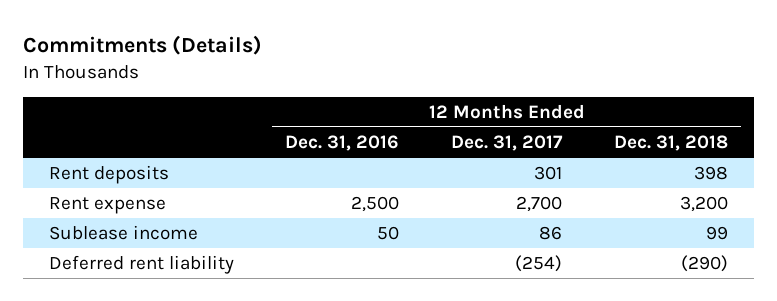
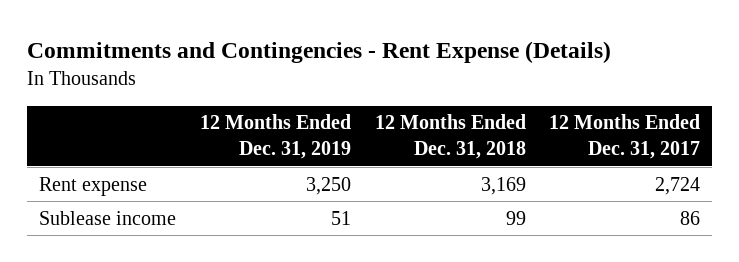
- Commitments (Details)
+ Commitments and Contingencies - Rent Expense (Details)
- | 12 Months Ended Dec. 31, 2016 | 12 Months Ended Dec. 31, 2017 | 12 Months Ended Dec. 31, 2018
+ | 12 Months Ended Dec. 31, 2019 | 12 Months Ended Dec. 31, 2018 | 12 Months Ended Dec. 31, 2017
- Rent deposits | | 301 | 398
- Rent expense | 2,500 | 2,700 | 3,200
+ Rent expense | 3,250 | 3,169 | 2,724
- Deferred rent liability | | (254) | (290)

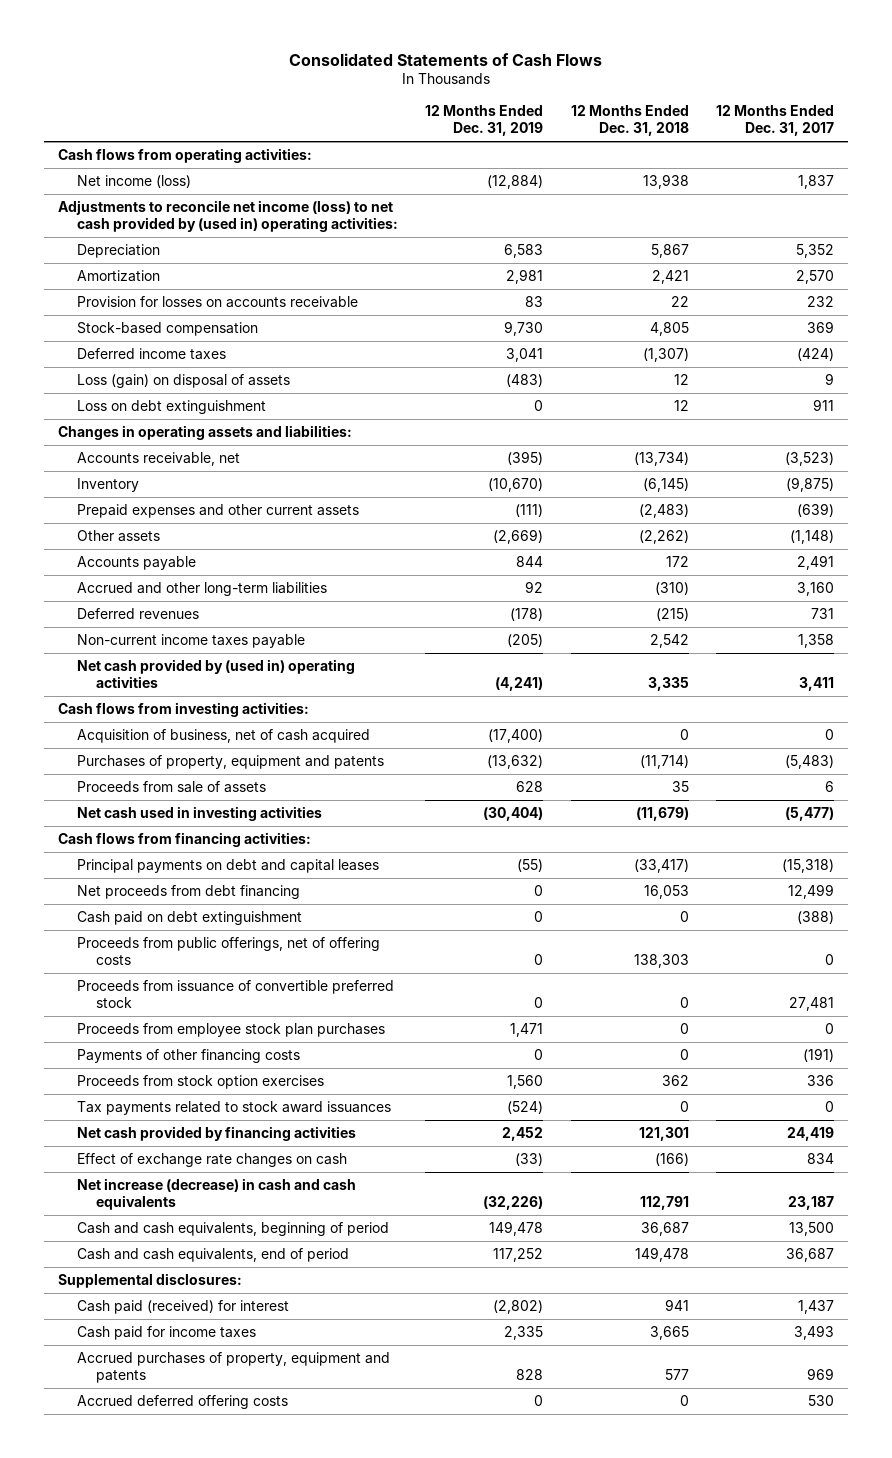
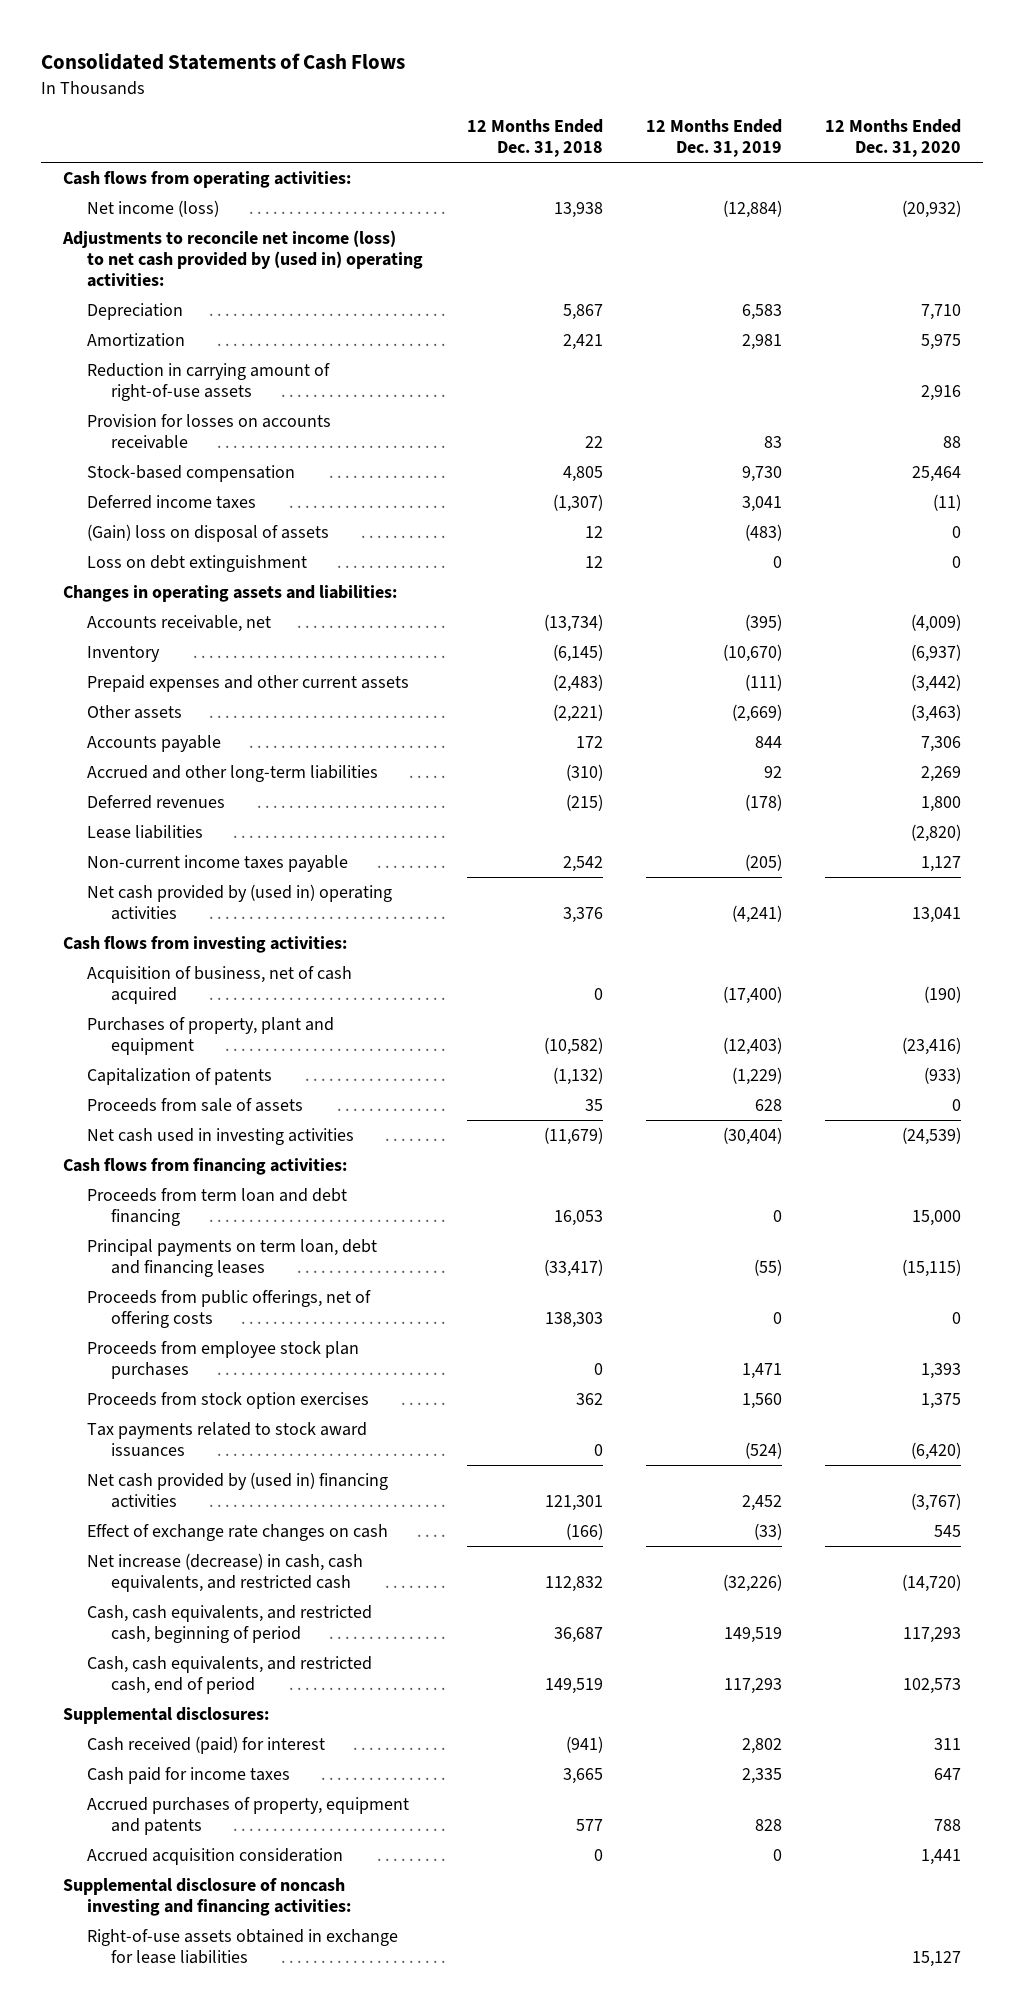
- | 12 Months Ended Dec. 31, 2019 | 12 Months Ended Dec. 31, 2018 | 12 Months Ended Dec. 31, 2017
+ | 12 Months Ended Dec. 31, 2018 | 12 Months Ended Dec. 31, 2019 | 12 Months Ended Dec. 31, 2020
+ Reduction in carrying amount of right-of-use assets | | | 2,916
- Loss (gain) on disposal of assets | (483) | 12 | 9
+ (Gain) loss on disposal of assets | 12 | (483) | 0
- Other assets | (2,669) | (2,262) | (1,148)
+ Other assets | (2,221) | (2,669) | (3,463)
+ Lease liabilities | | | (2,820)
- Net cash provided by (used in) operating activities | (4,241) | 3,335 | 3,411
+ Net cash provided by (used in) operating activities | 3,376 | (4,241) | 13,041
- Purchases of property, equipment and patents | (13,632) | (11,714) | (5,483)
+ Purchases of property, plant and equipment | (10,582) | (12,403) | (23,416)
+ Capitalization of patents | (1,132) | (1,229) | (933)
- Principal payments on debt and capital leases | (55) | (33,417) | (15,318)
- Net proceeds from debt financing | 0 | 16,053 | 12,499
- Cash paid on debt extinguishment | 0 | 0 | (388)
+ Proceeds from term loan and debt financing | 16,053 | 0 | 15,000
+ Principal payments on term loan, debt and financing leases | (33,417) | (55) | (15,115)
- Proceeds from issuance of convertible preferred stock | 0 | 0 | 27,481
- Payments of other financing costs | 0 | 0 | (191)
- Net cash provided by financing activities | 2,452 | 121,301 | 24,419
+ Net cash provided by (used in) financing activities | 121,301 | 2,452 | (3,767)
- Net increase (decrease) in cash and cash equivalents | (32,226) | 112,791 | 23,187
- Cash and cash equivalents, beginning of period | 149,478 | 36,687 | 13,500
- Cash and cash equivalents, end of period | 117,252 | 149,478 | 36,687
+ Net increase (decrease) in cash, cash equivalents, and restricted cash | 112,832 | (32,226) | (14,720)
+ Cash, cash equivalents, and restricted cash, beginning of period | 36,687 | 149,519 | 117,293
+ Cash, cash equivalents, and restricted cash, end of period | 149,519 | 117,293 | 102,573
- Cash paid (received) for interest | (2,802) | 941 | 1,437
+ Cash received (paid) for interest | (941) | 2,802 | 311
- Accrued deferred offering costs | 0 | 0 | 530
+ Accrued acquisition consideration | 0 | 0 | 1,441
+ Supplemental disclosure of noncash investing and financing activities:
+ Right-of-use assets obtained in exchange for lease liabilities | | | 15,127

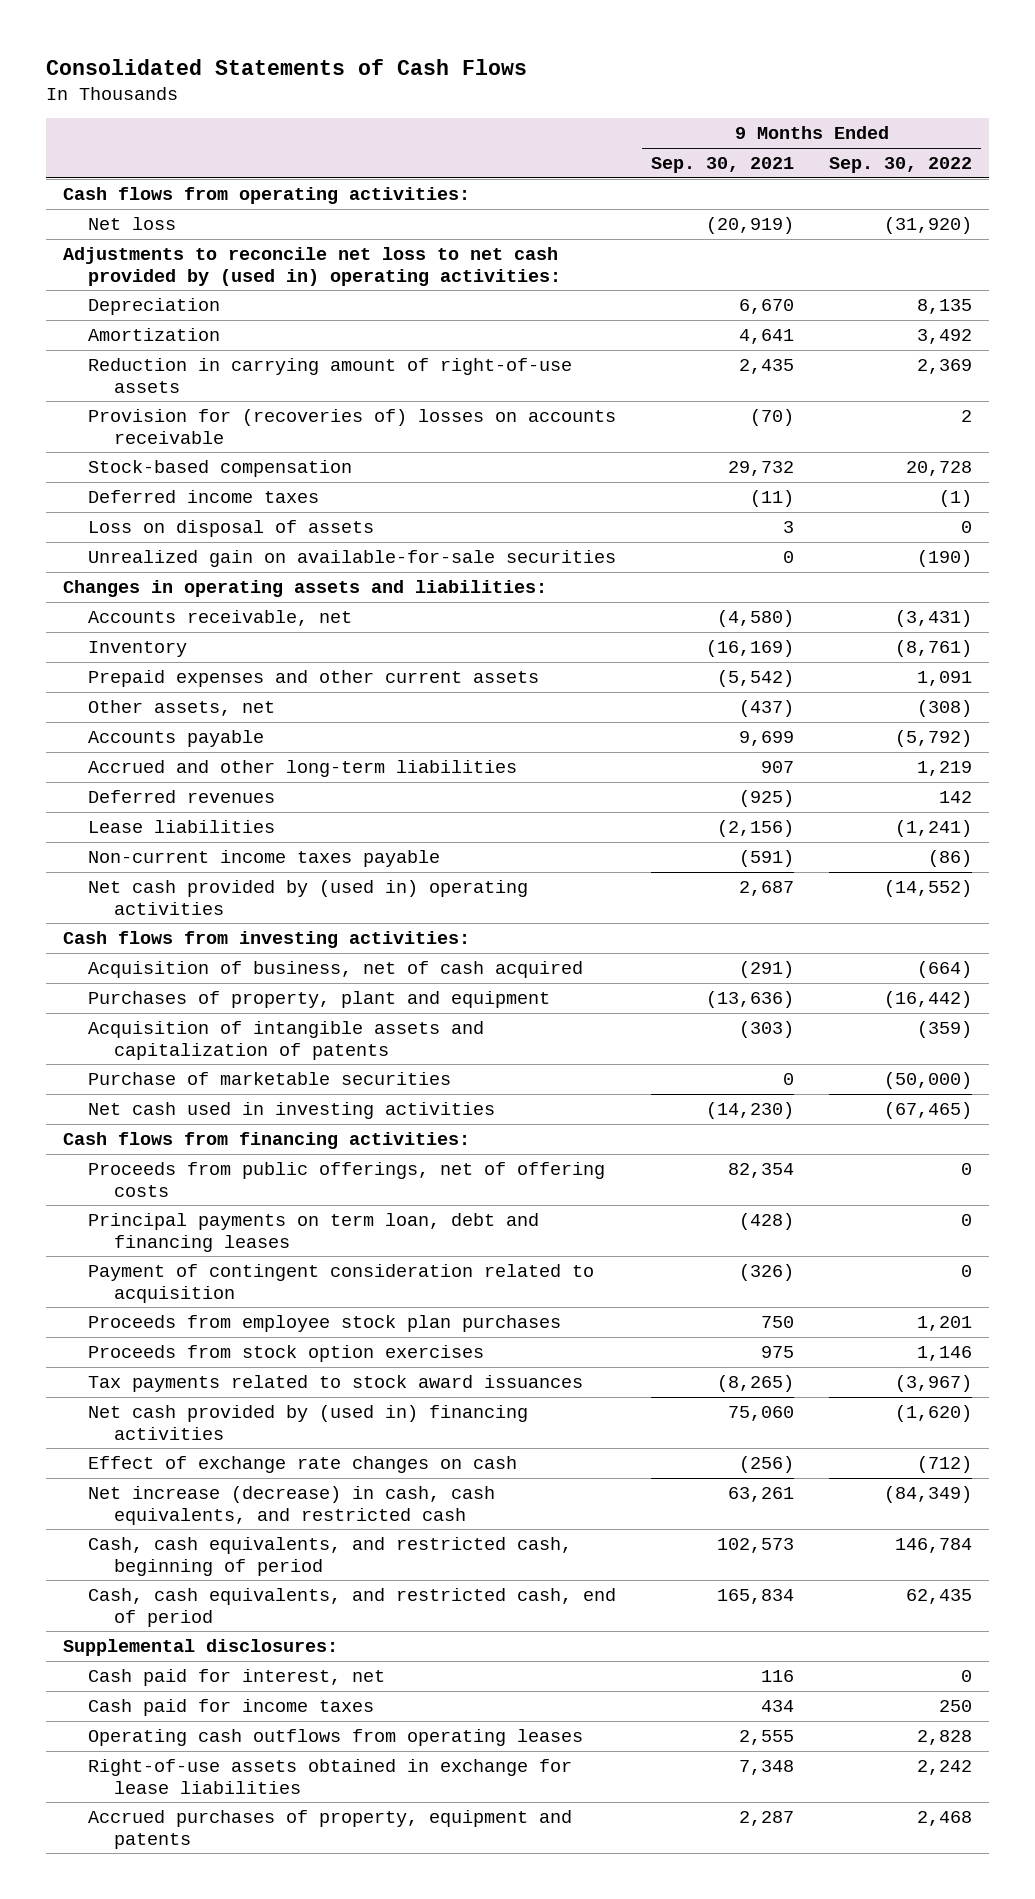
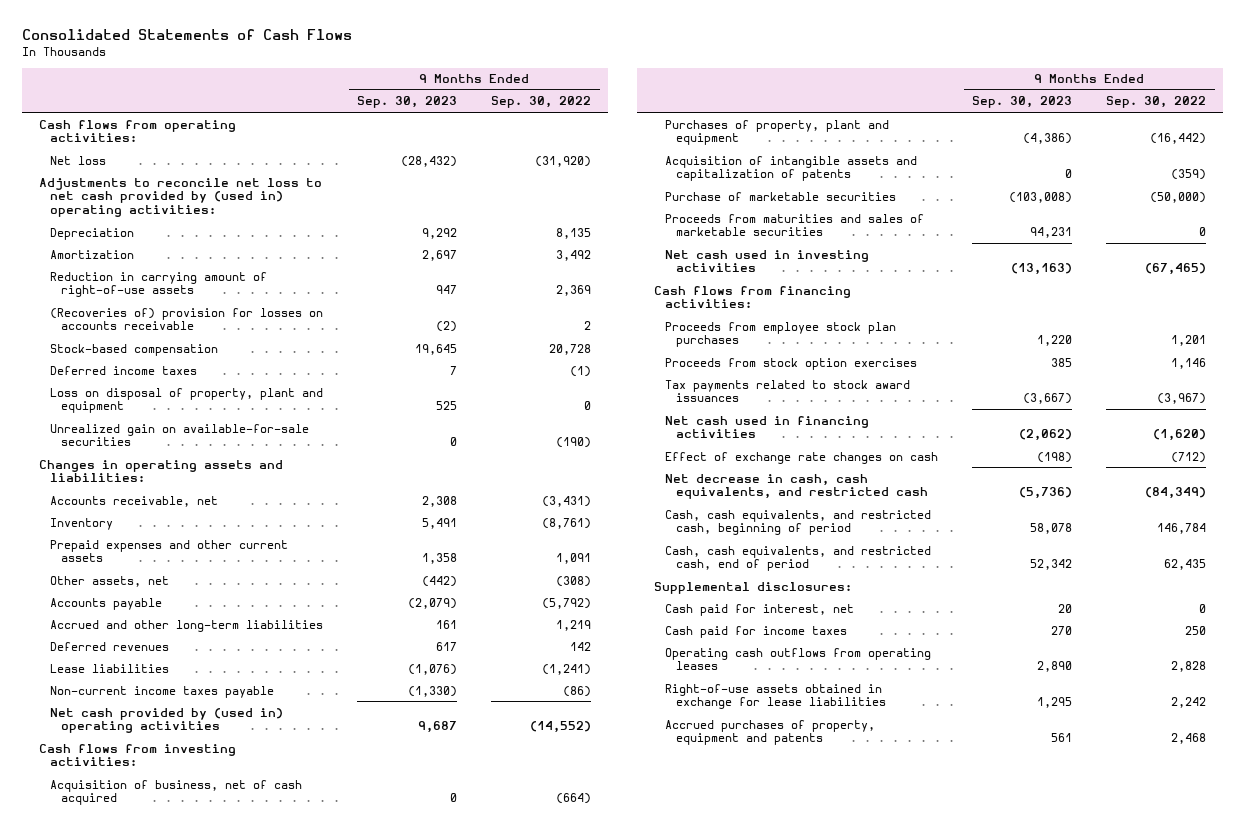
- | 9 Months Ended Sep. 30, 2021 | 9 Months Ended Sep. 30, 2022
+ | 9 Months Ended Sep. 30, 2023 | 9 Months Ended Sep. 30, 2022
- Provision for (recoveries of) losses on accounts receivable | (70) | 2
+ (Recoveries of) provision for losses on accounts receivable | (2) | 2
- Loss on disposal of assets | 3 | 0
+ Loss on disposal of property, plant and equipment | 525 | 0
+ Proceeds from maturities and sales of marketable securities | 94,231 | 0
- Proceeds from public offerings, net of offering costs | 82,354 | 0
- Principal payments on term loan, debt and financing leases | (428) | 0
- Payment of contingent consideration related to acquisition | (326) | 0
- Net cash provided by (used in) financing activities | 75,060 | (1,620)
+ Net cash used in financing activities | (2,062) | (1,620)
- Net increase (decrease) in cash, cash equivalents, and restricted cash | 63,261 | (84,349)
+ Net decrease in cash, cash equivalents, and restricted cash | (5,736) | (84,349)

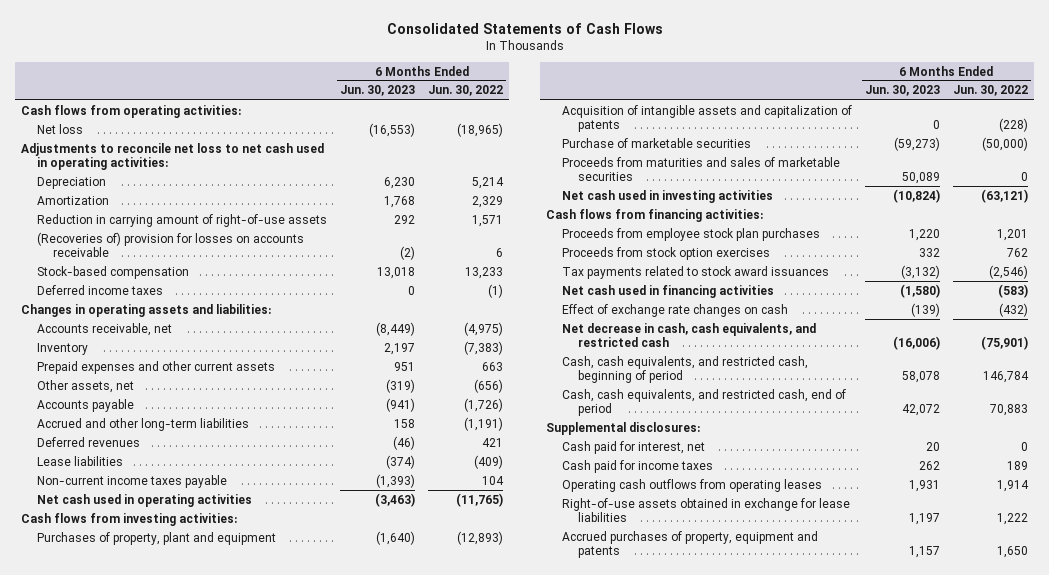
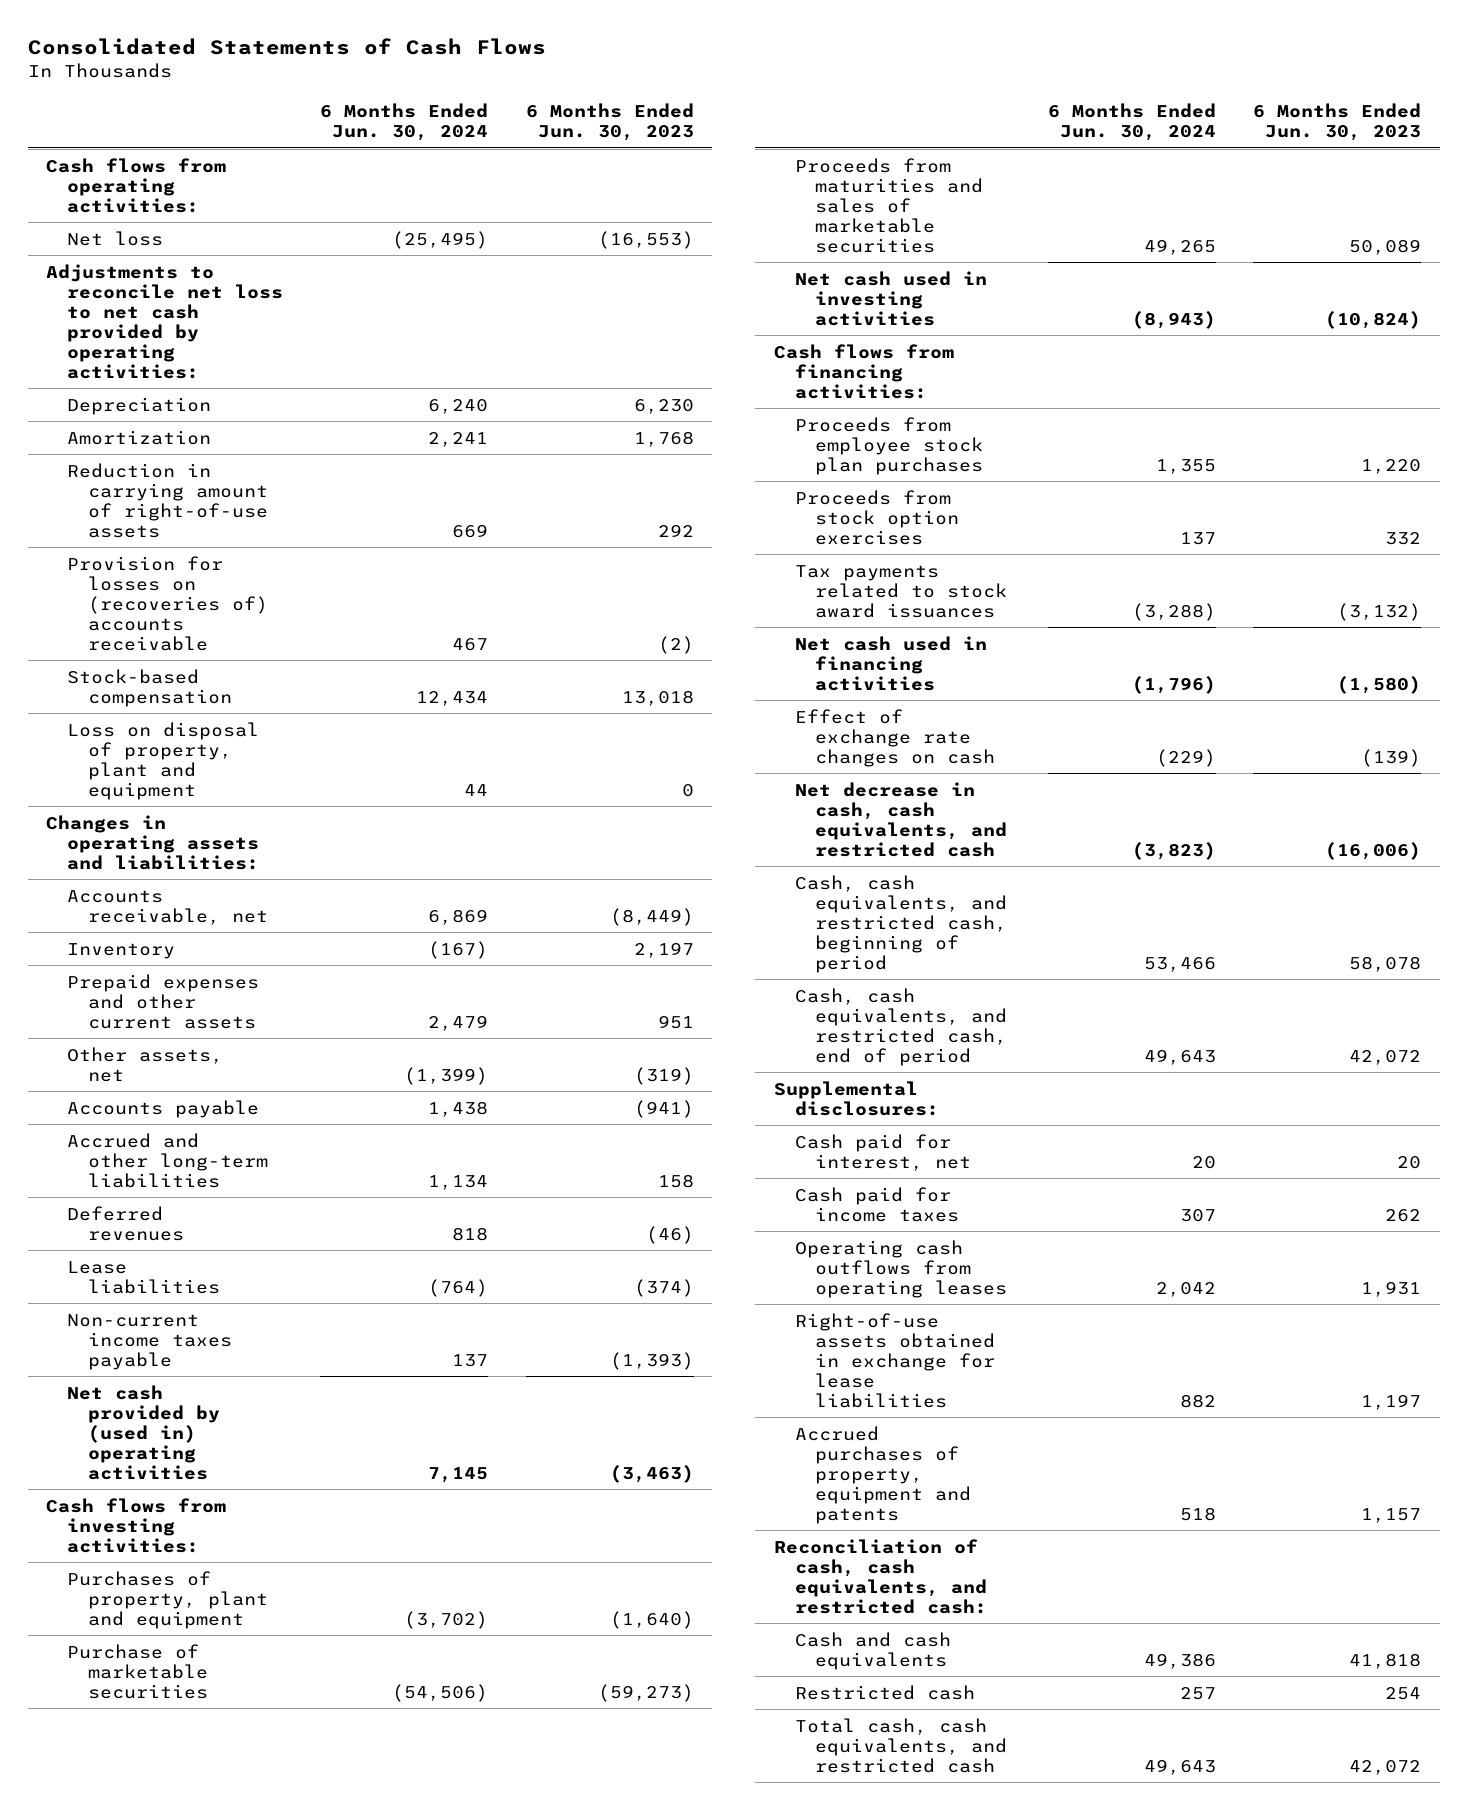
- | 6 Months Ended Jun. 30, 2023 | 6 Months Ended Jun. 30, 2022
+ | 6 Months Ended Jun. 30, 2024 | 6 Months Ended Jun. 30, 2023
- Adjustments to reconcile net loss to net cash used in operating activities:
+ Adjustments to reconcile net loss to net cash provided by operating activities:
- (Recoveries of) provision for losses on accounts receivable | (2) | 6
+ Provision for losses on (recoveries of) accounts receivable | 467 | (2)
- Deferred income taxes | 0 | (1)
+ Loss on disposal of property, plant and equipment | 44 | 0
- Net cash used in operating activities | (3,463) | (11,765)
+ Net cash provided by (used in) operating activities | 7,145 | (3,463)
- Acquisition of intangible assets and capitalization of patents | 0 | (228)
+ Reconciliation of cash, cash equivalents, and restricted cash:
+ Cash and cash equivalents | 49,386 | 41,818
+ Restricted cash | 257 | 254
+ Total cash, cash equivalents, and restricted cash | 49,643 | 42,072

